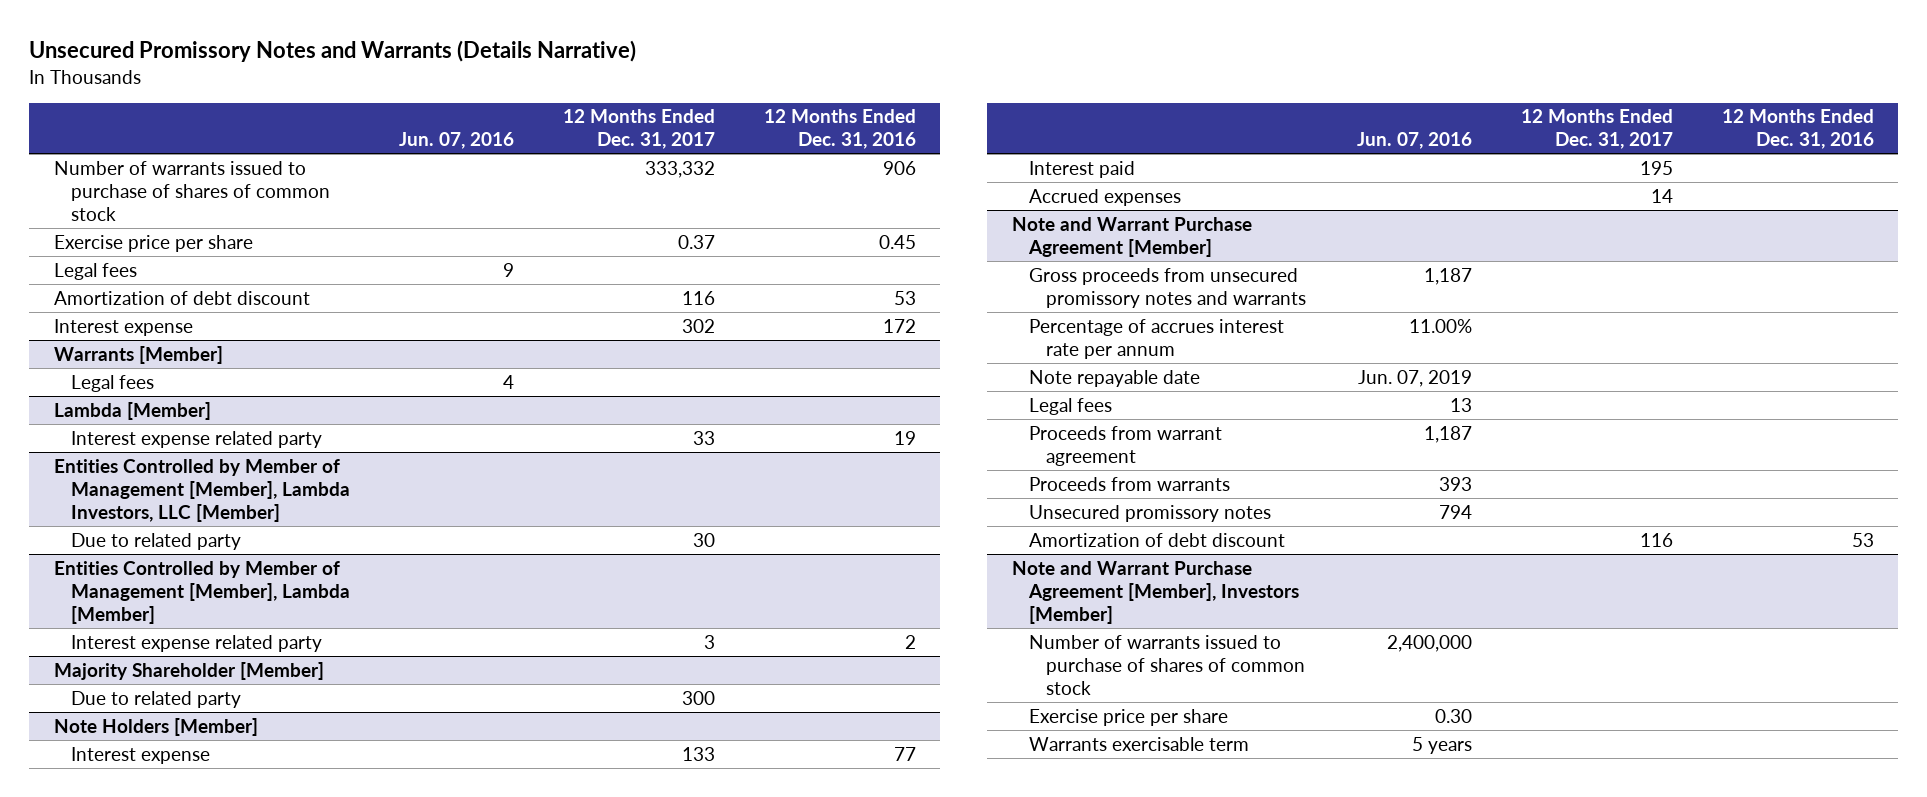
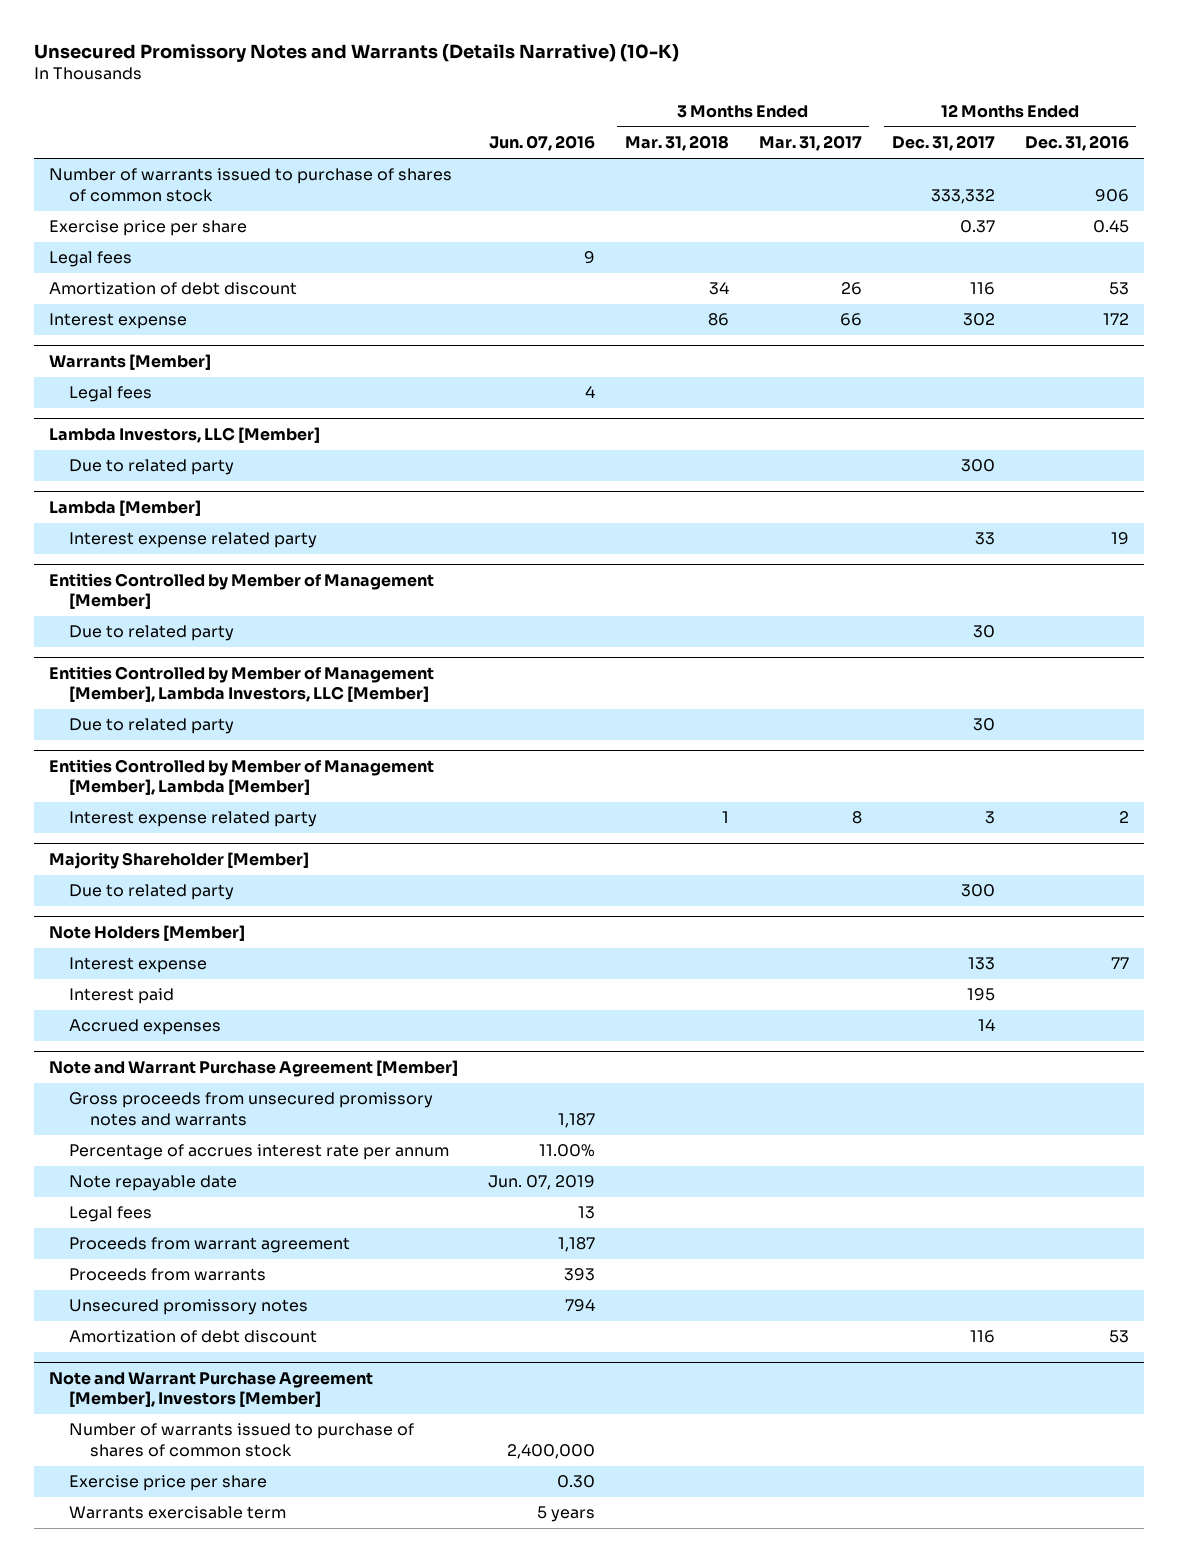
- Unsecured Promissory Notes and Warrants (Details Narrative)
+ Unsecured Promissory Notes and Warrants (Details Narrative) (10-K)
- | Jun. 07, 2016 | 12 Months Ended Dec. 31, 2017 | 12 Months Ended Dec. 31, 2016
+ | Jun. 07, 2016 | 3 Months Ended Mar. 31, 2018 | 3 Months Ended Mar. 31, 2017 | 12 Months Ended Dec. 31, 2017 | 12 Months Ended Dec. 31, 2016
+ Lambda Investors, LLC [Member]
+ Due to related party | | | | 300 |
+ Entities Controlled by Member of Management [Member]
+ Due to related party | | | | 30 |

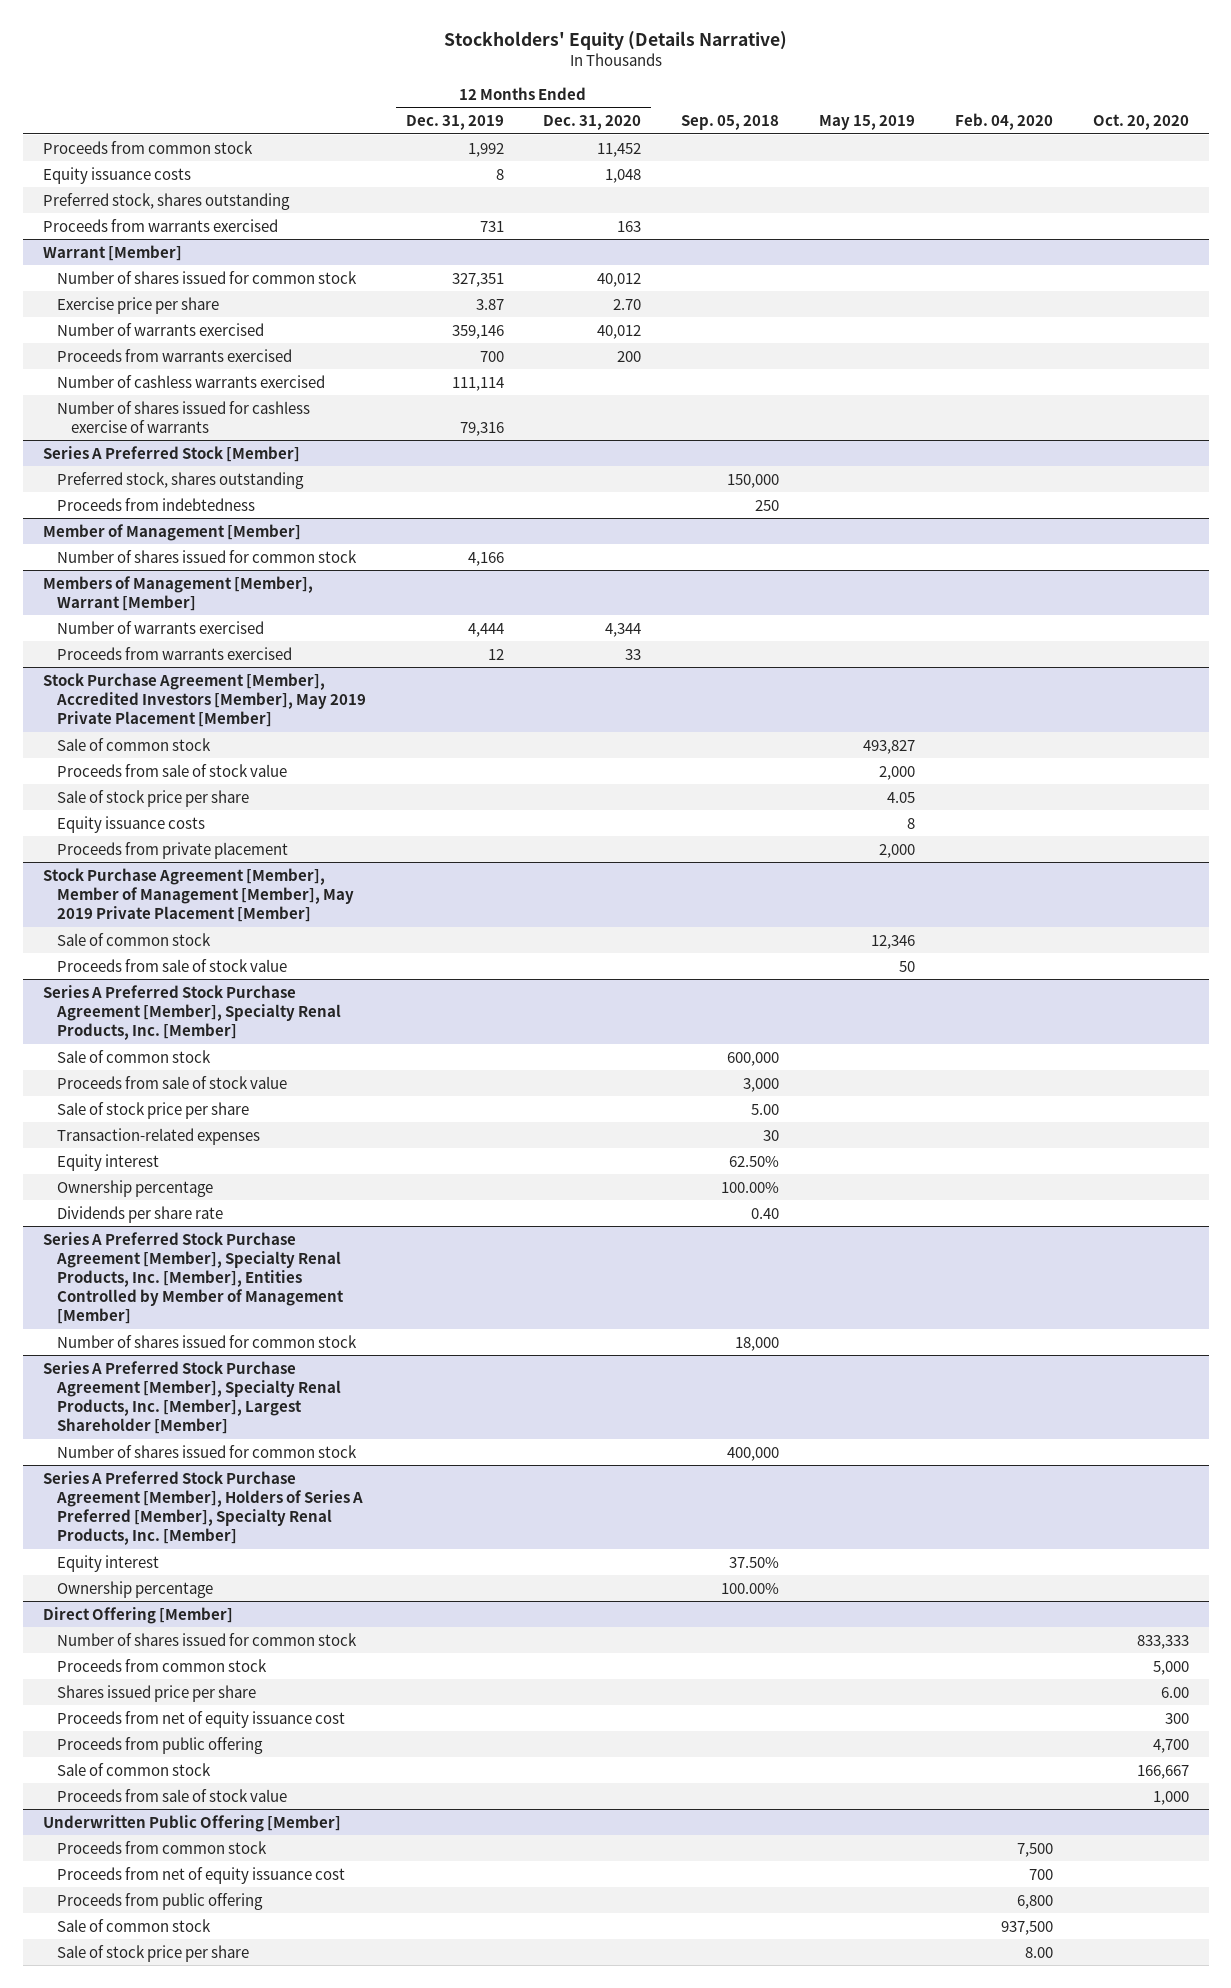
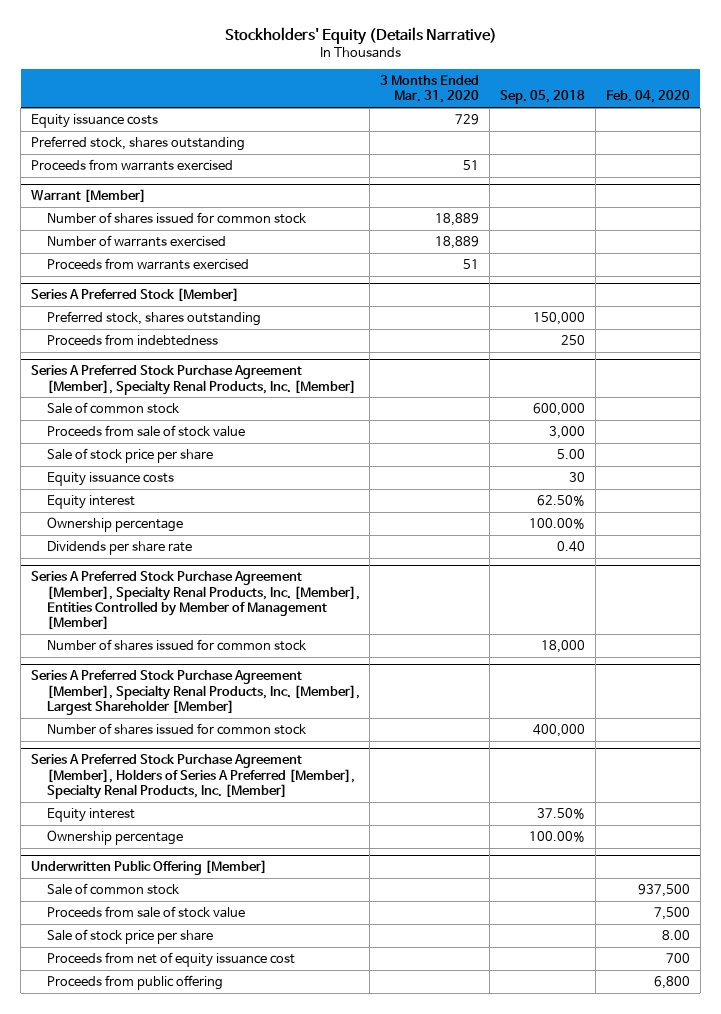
- | 12 Months Ended Dec. 31, 2019 | 12 Months Ended Dec. 31, 2020 | Sep. 05, 2018 | May 15, 2019 | Feb. 04, 2020 | Oct. 20, 2020
+ | 3 Months Ended Mar. 31, 2020 | Sep. 05, 2018 | Feb. 04, 2020
- Proceeds from common stock | 1,992 | 11,452 | | | |
@ Warrant [Member]
- Exercise price per share | 3.87 | 2.70 | | | |
- Number of cashless warrants exercised | 111,114 | | | | |
- Number of shares issued for cashless exercise of warrants | 79,316 | | | | |
- Member of Management [Member]
- Number of shares issued for common stock | 4,166 | | | | |
- Members of Management [Member], Warrant [Member]
- Number of warrants exercised | 4,444 | 4,344 | | | |
- Proceeds from warrants exercised | 12 | 33 | | | |
- Stock Purchase Agreement [Member], Accredited Investors [Member], May 2019 Private Placement [Member]
- Sale of common stock | | | | 493,827 | |
- Proceeds from sale of stock value | | | | 2,000 | |
- Sale of stock price per share | | | | 4.05 | |
- Equity issuance costs | | | | 8 | |
- Proceeds from private placement | | | | 2,000 | |
- Stock Purchase Agreement [Member], Member of Management [Member], May 2019 Private Placement [Member]
- Sale of common stock | | | | 12,346 | |
- Proceeds from sale of stock value | | | | 50 | |
@ Series A Preferred Stock Purchase Agreement [Member], Specialty Renal Products, Inc. [Member]
- Transaction-related expenses | | | 30 | | |
+ Equity issuance costs | | 30 |
- Direct Offering [Member]
- Number of shares issued for common stock | | | | | | 833,333
- Proceeds from common stock | | | | | | 5,000
- Shares issued price per share | | | | | | 6.00
- Proceeds from net of equity issuance cost | | | | | | 300
- Proceeds from public offering | | | | | | 4,700
- Sale of common stock | | | | | | 166,667
- Proceeds from sale of stock value | | | | | | 1,000
@ Underwritten Public Offering [Member]
- Proceeds from common stock | | | | | 7,500 |
+ Proceeds from sale of stock value | | | 7,500
moved down: Proceeds from net of equity issuance cost | | | 700
moved down: Proceeds from public offering | | | 6,800

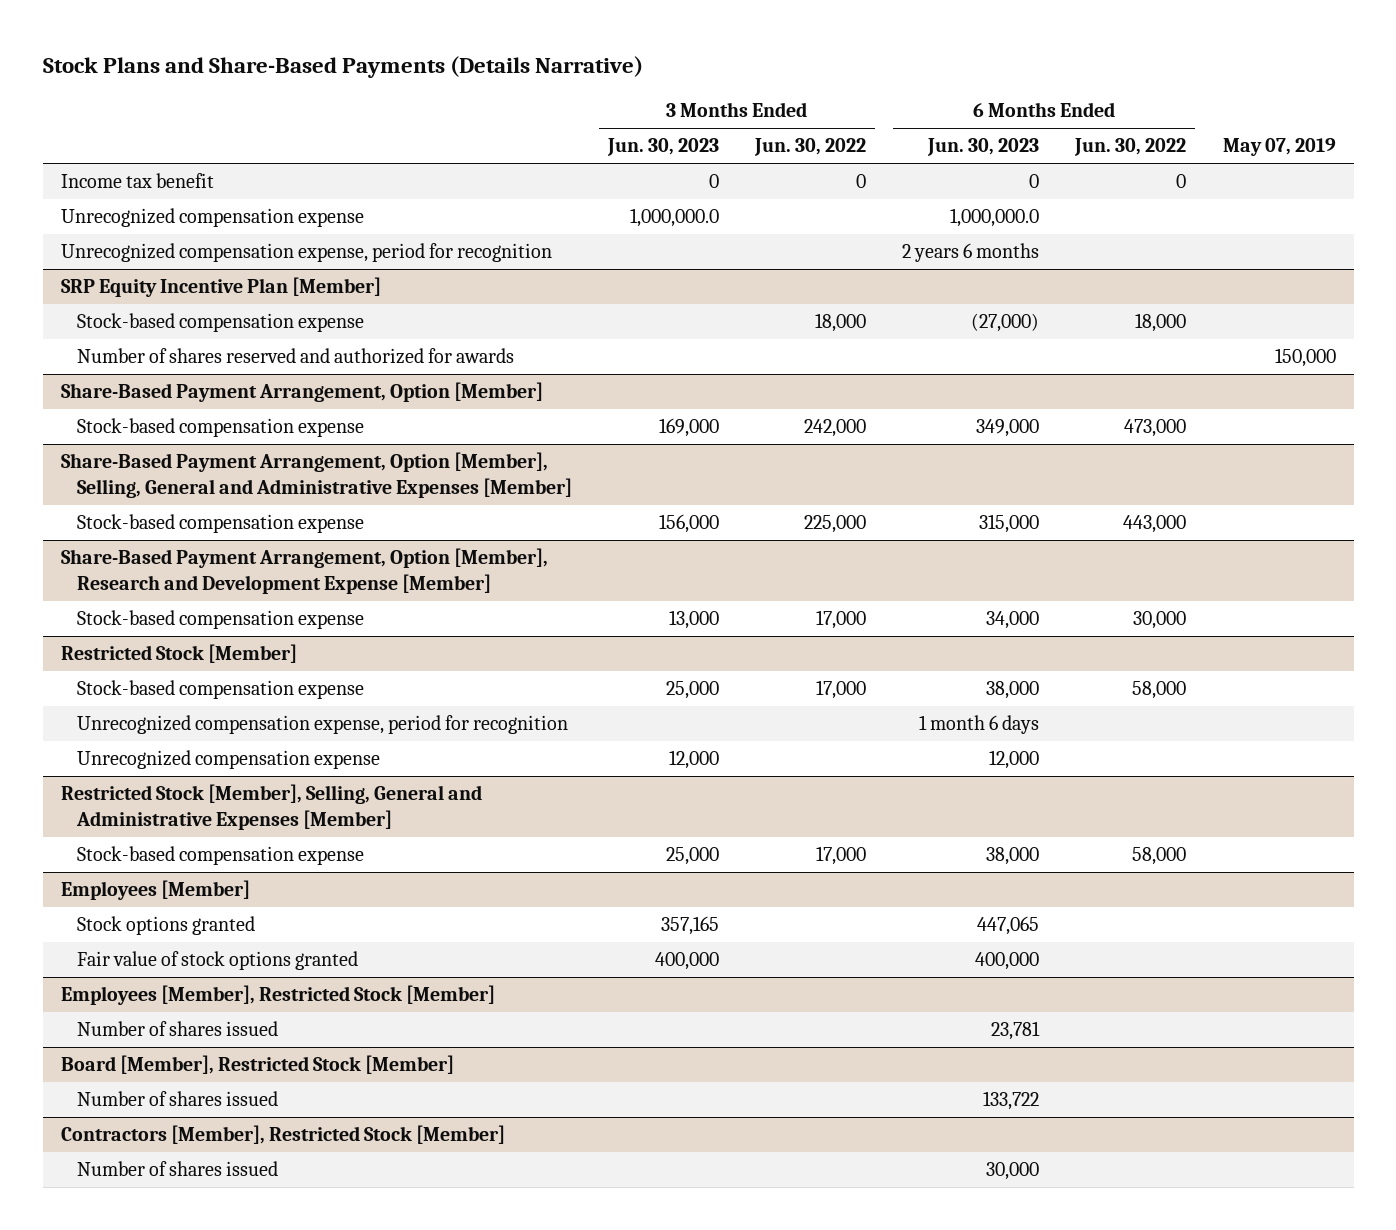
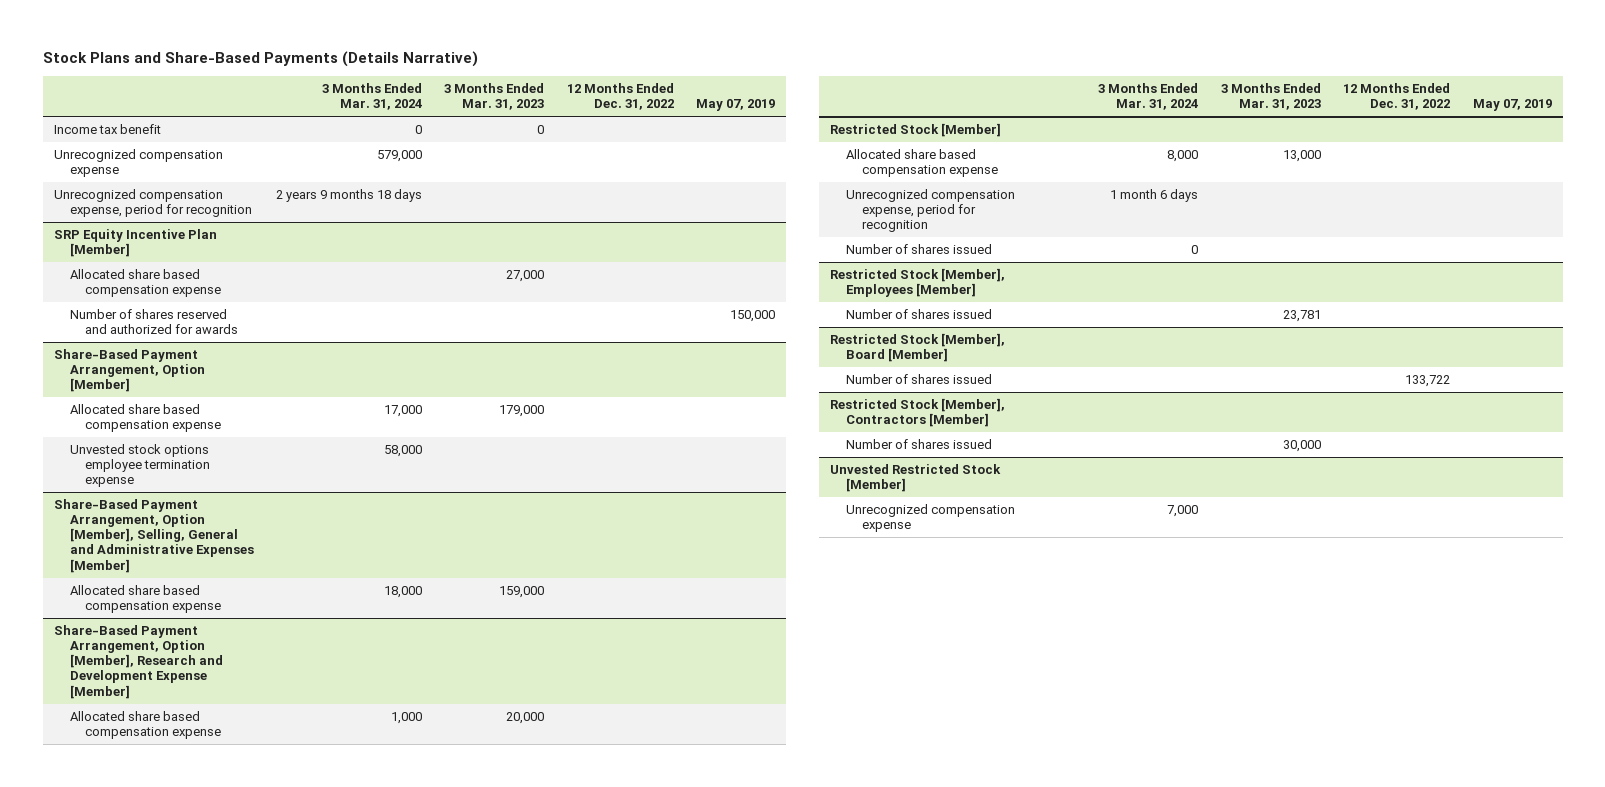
- | 3 Months Ended Jun. 30, 2023 | 3 Months Ended Jun. 30, 2022 | 6 Months Ended Jun. 30, 2023 | 6 Months Ended Jun. 30, 2022 | May 07, 2019
+ | 3 Months Ended Mar. 31, 2024 | 3 Months Ended Mar. 31, 2023 | 12 Months Ended Dec. 31, 2022 | May 07, 2019
@ SRP Equity Incentive Plan [Member]
- Stock-based compensation expense | | 18,000 | (27,000) | 18,000 |
+ Allocated share based compensation expense | | 27,000 | |
@ Share-Based Payment Arrangement, Option [Member]
- Stock-based compensation expense | 169,000 | 242,000 | 349,000 | 473,000 |
+ Allocated share based compensation expense | 17,000 | 179,000 | |
+ Unvested stock options employee termination expense | 58,000 | | |
@ Share-Based Payment Arrangement, Option [Member], Selling, General and Administrative Expenses [Member]
- Stock-based compensation expense | 156,000 | 225,000 | 315,000 | 443,000 |
+ Allocated share based compensation expense | 18,000 | 159,000 | |
@ Share-Based Payment Arrangement, Option [Member], Research and Development Expense [Member]
- Stock-based compensation expense | 13,000 | 17,000 | 34,000 | 30,000 |
+ Allocated share based compensation expense | 1,000 | 20,000 | |
@ Restricted Stock [Member]
- Stock-based compensation expense | 25,000 | 17,000 | 38,000 | 58,000 |
+ Allocated share based compensation expense | 8,000 | 13,000 | |
- Unrecognized compensation expense | 12,000 | | 12,000 | |
- Restricted Stock [Member], Selling, General and Administrative Expenses [Member]
- Stock-based compensation expense | 25,000 | 17,000 | 38,000 | 58,000 |
- Employees [Member]
- Stock options granted | 357,165 | | 447,065 | |
- Fair value of stock options granted | 400,000 | | 400,000 | |
- Employees [Member], Restricted Stock [Member]
@ Restricted Stock [Member]
+ Number of shares issued | 0 | | |
+ Restricted Stock [Member], Employees [Member]
- Board [Member], Restricted Stock [Member]
+ Restricted Stock [Member], Board [Member]
- Contractors [Member], Restricted Stock [Member]
+ Restricted Stock [Member], Contractors [Member]
+ Unvested Restricted Stock [Member]
+ Unrecognized compensation expense | 7,000 | | |

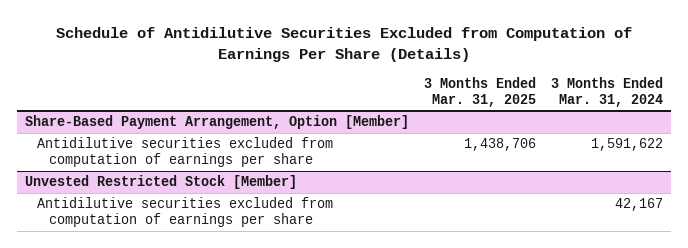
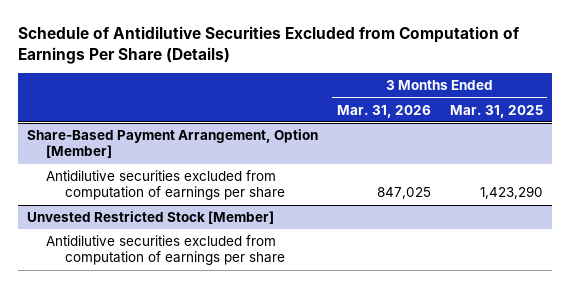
- | 3 Months Ended Mar. 31, 2025 | 3 Months Ended Mar. 31, 2024
+ | 3 Months Ended Mar. 31, 2026 | 3 Months Ended Mar. 31, 2025
@ Share-Based Payment Arrangement, Option [Member]
- Antidilutive securities excluded from computation of earnings per share | 1,438,706 | 1,591,622
+ Antidilutive securities excluded from computation of earnings per share | 847,025 | 1,423,290

